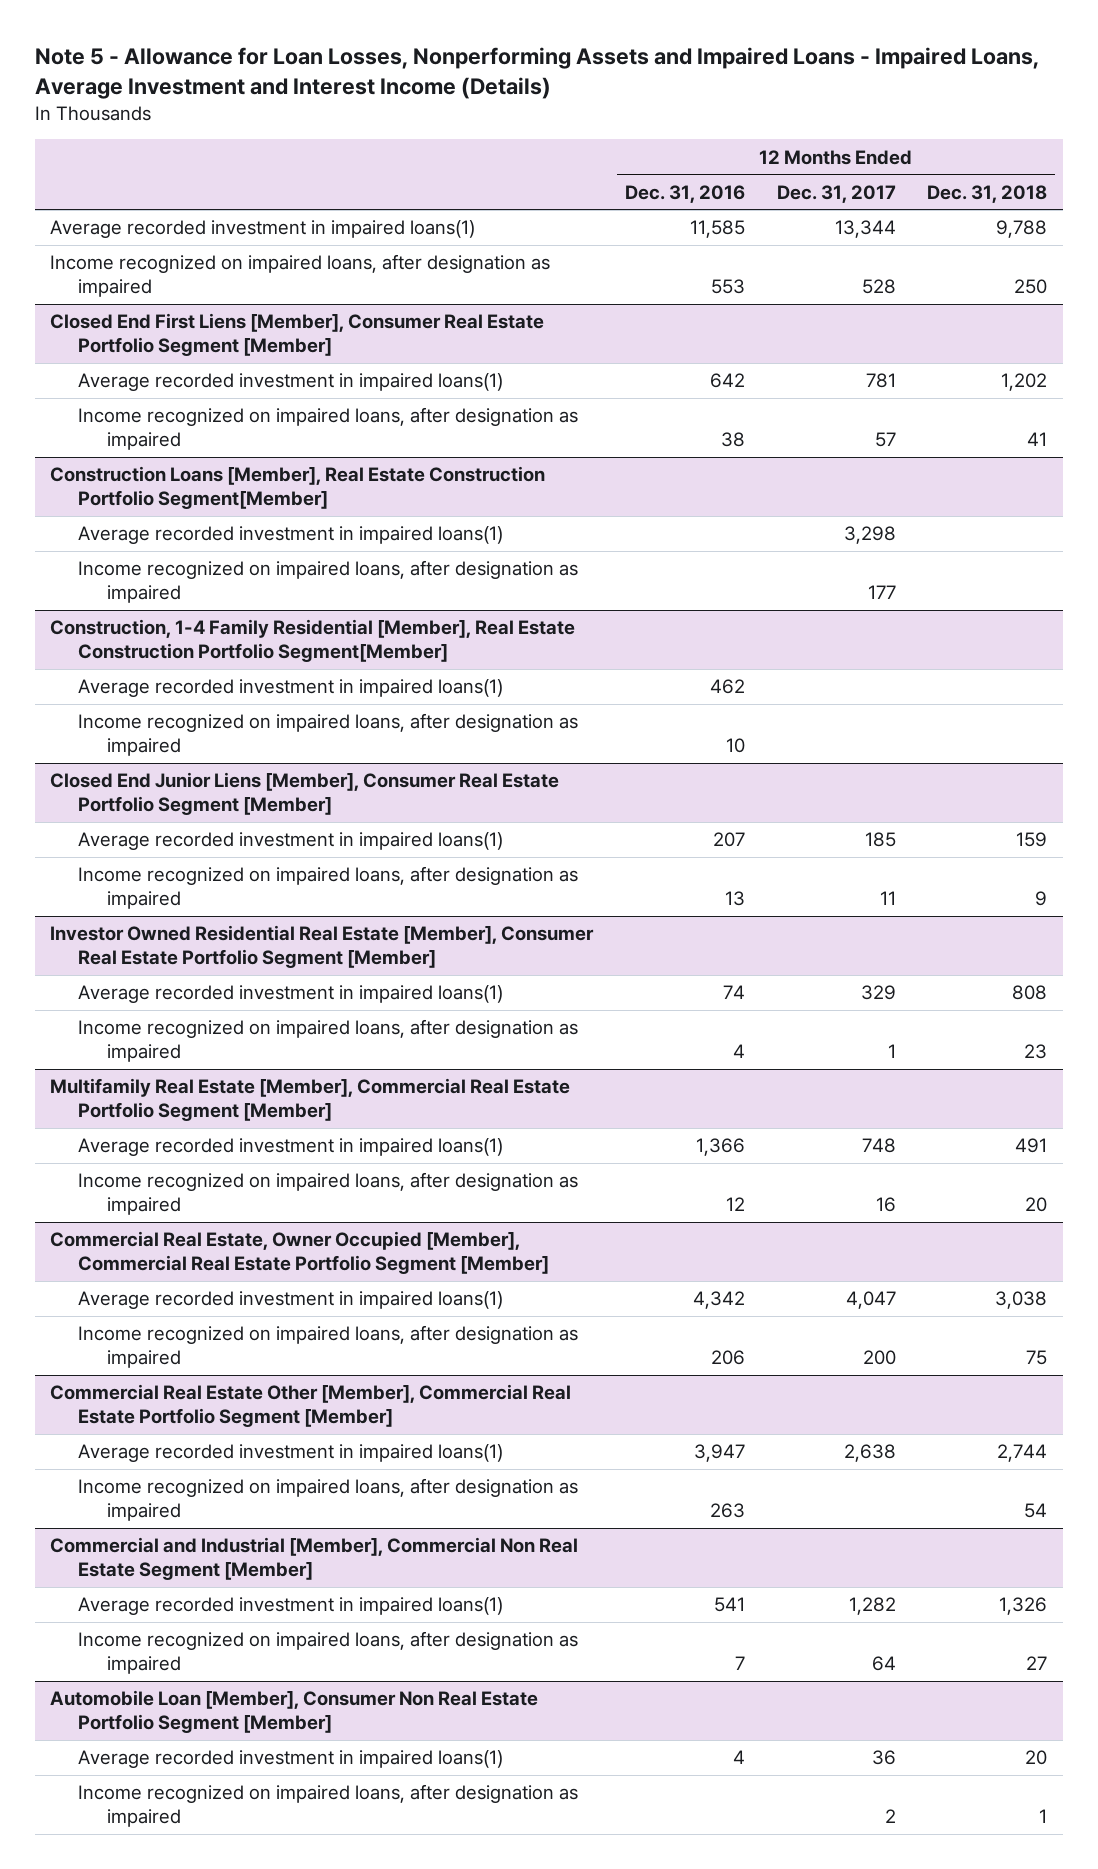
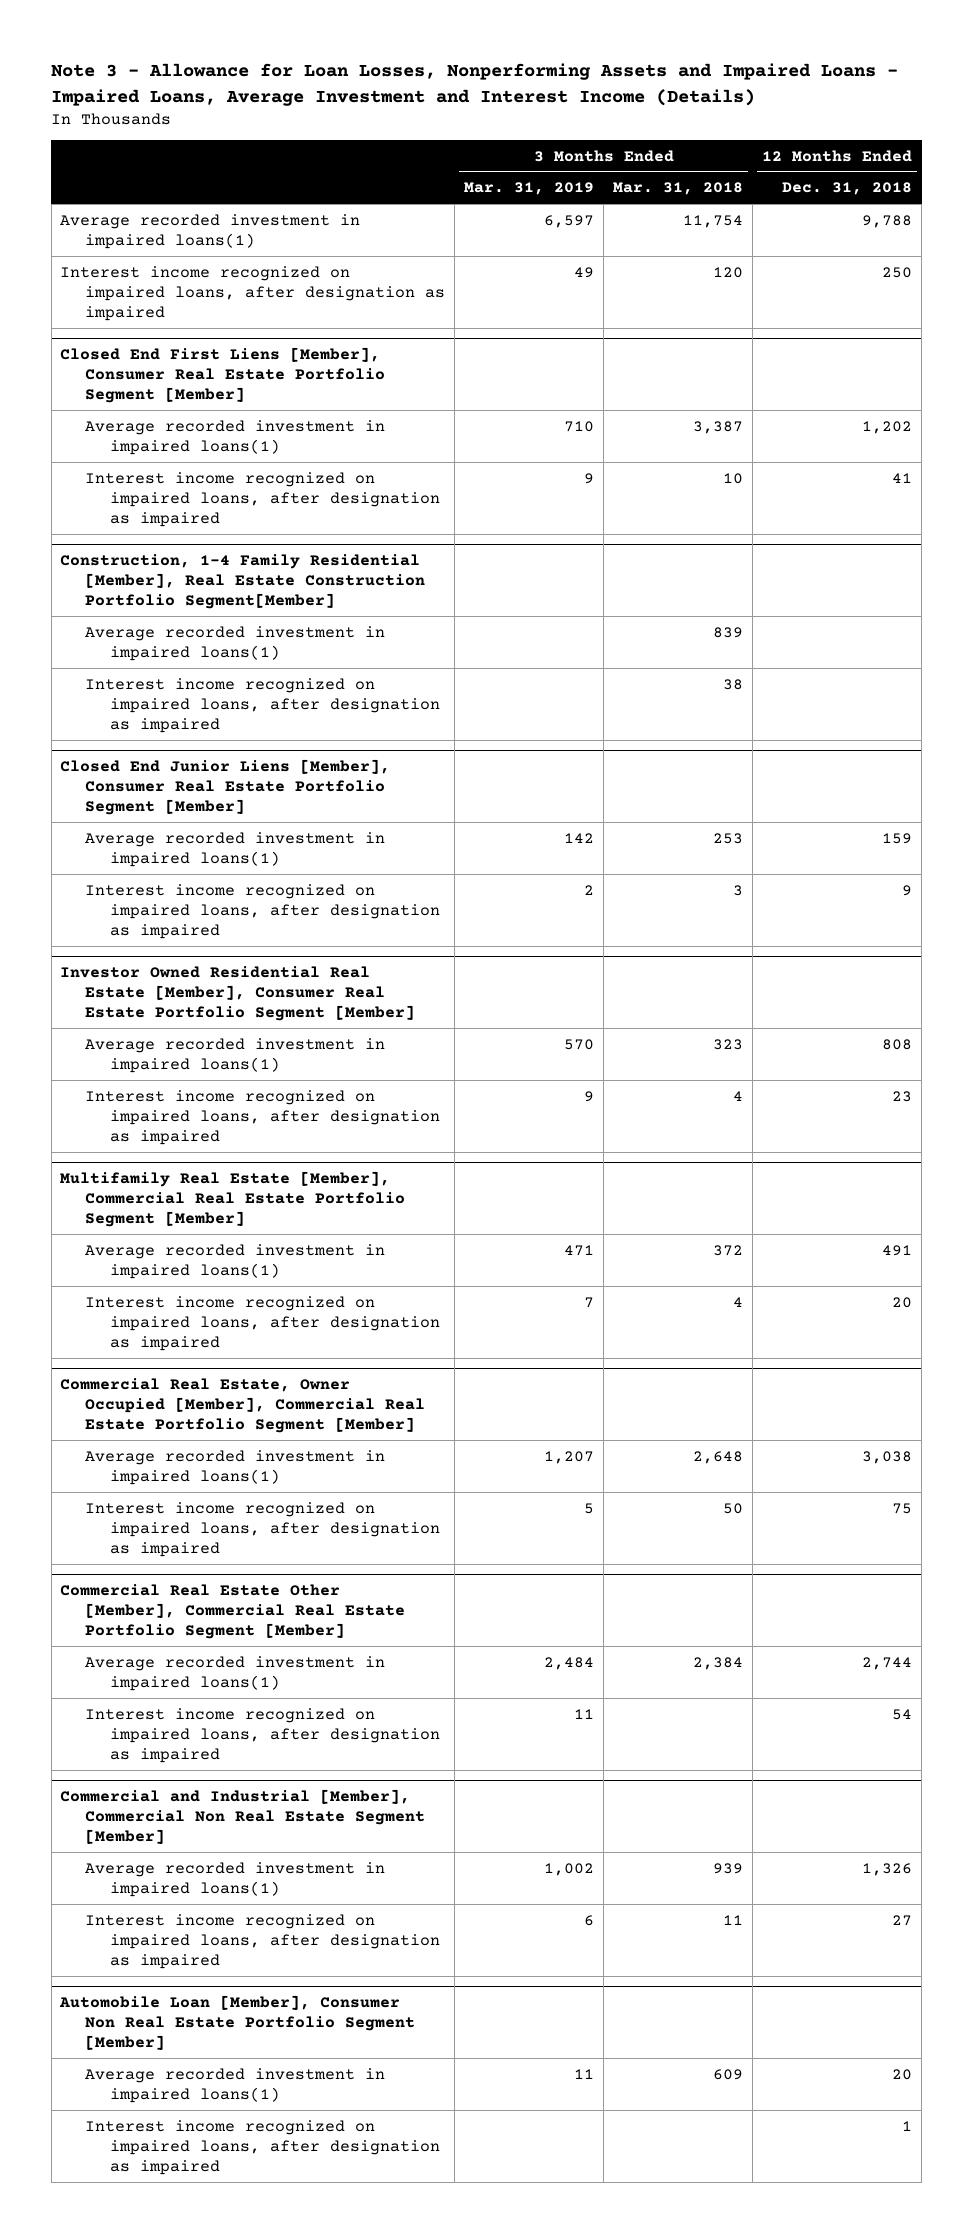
- Note 5 - Allowance for Loan Losses, Nonperforming Assets and Impaired Loans - Impaired Loans, Average Investment and Interest Income (Details)
+ Note 3 - Allowance for Loan Losses, Nonperforming Assets and Impaired Loans - Impaired Loans, Average Investment and Interest Income (Details)
- | 12 Months Ended Dec. 31, 2016 | 12 Months Ended Dec. 31, 2017 | 12 Months Ended Dec. 31, 2018
+ | 3 Months Ended Mar. 31, 2019 | 3 Months Ended Mar. 31, 2018 | 12 Months Ended Dec. 31, 2018
- Income recognized on impaired loans, after designation as impaired | 553 | 528 | 250
+ Interest income recognized on impaired loans, after designation as impaired | 49 | 120 | 250
@ Closed End First Liens [Member], Consumer Real Estate Portfolio Segment [Member]
- Income recognized on impaired loans, after designation as impaired | 38 | 57 | 41
- Construction Loans [Member], Real Estate Construction Portfolio Segment[Member]
- Average recorded investment in impaired loans(1) | | 3,298 |
- Income recognized on impaired loans, after designation as impaired | | 177 |
@ Closed End First Liens [Member], Consumer Real Estate Portfolio Segment [Member]
+ Interest income recognized on impaired loans, after designation as impaired | 9 | 10 | 41
@ Construction, 1-4 Family Residential [Member], Real Estate Construction Portfolio Segment[Member]
- Income recognized on impaired loans, after designation as impaired | 10 | |
+ Interest income recognized on impaired loans, after designation as impaired | | 38 |
@ Closed End Junior Liens [Member], Consumer Real Estate Portfolio Segment [Member]
- Income recognized on impaired loans, after designation as impaired | 13 | 11 | 9
+ Interest income recognized on impaired loans, after designation as impaired | 2 | 3 | 9
@ Investor Owned Residential Real Estate [Member], Consumer Real Estate Portfolio Segment [Member]
- Income recognized on impaired loans, after designation as impaired | 4 | 1 | 23
+ Interest income recognized on impaired loans, after designation as impaired | 9 | 4 | 23
@ Multifamily Real Estate [Member], Commercial Real Estate Portfolio Segment [Member]
- Income recognized on impaired loans, after designation as impaired | 12 | 16 | 20
+ Interest income recognized on impaired loans, after designation as impaired | 7 | 4 | 20
@ Commercial Real Estate, Owner Occupied [Member], Commercial Real Estate Portfolio Segment [Member]
- Income recognized on impaired loans, after designation as impaired | 206 | 200 | 75
+ Interest income recognized on impaired loans, after designation as impaired | 5 | 50 | 75
@ Commercial Real Estate Other [Member], Commercial Real Estate Portfolio Segment [Member]
- Income recognized on impaired loans, after designation as impaired | 263 | | 54
+ Interest income recognized on impaired loans, after designation as impaired | 11 | | 54
@ Commercial and Industrial [Member], Commercial Non Real Estate Segment [Member]
- Income recognized on impaired loans, after designation as impaired | 7 | 64 | 27
+ Interest income recognized on impaired loans, after designation as impaired | 6 | 11 | 27
@ Automobile Loan [Member], Consumer Non Real Estate Portfolio Segment [Member]
- Income recognized on impaired loans, after designation as impaired | | 2 | 1
+ Interest income recognized on impaired loans, after designation as impaired | | | 1

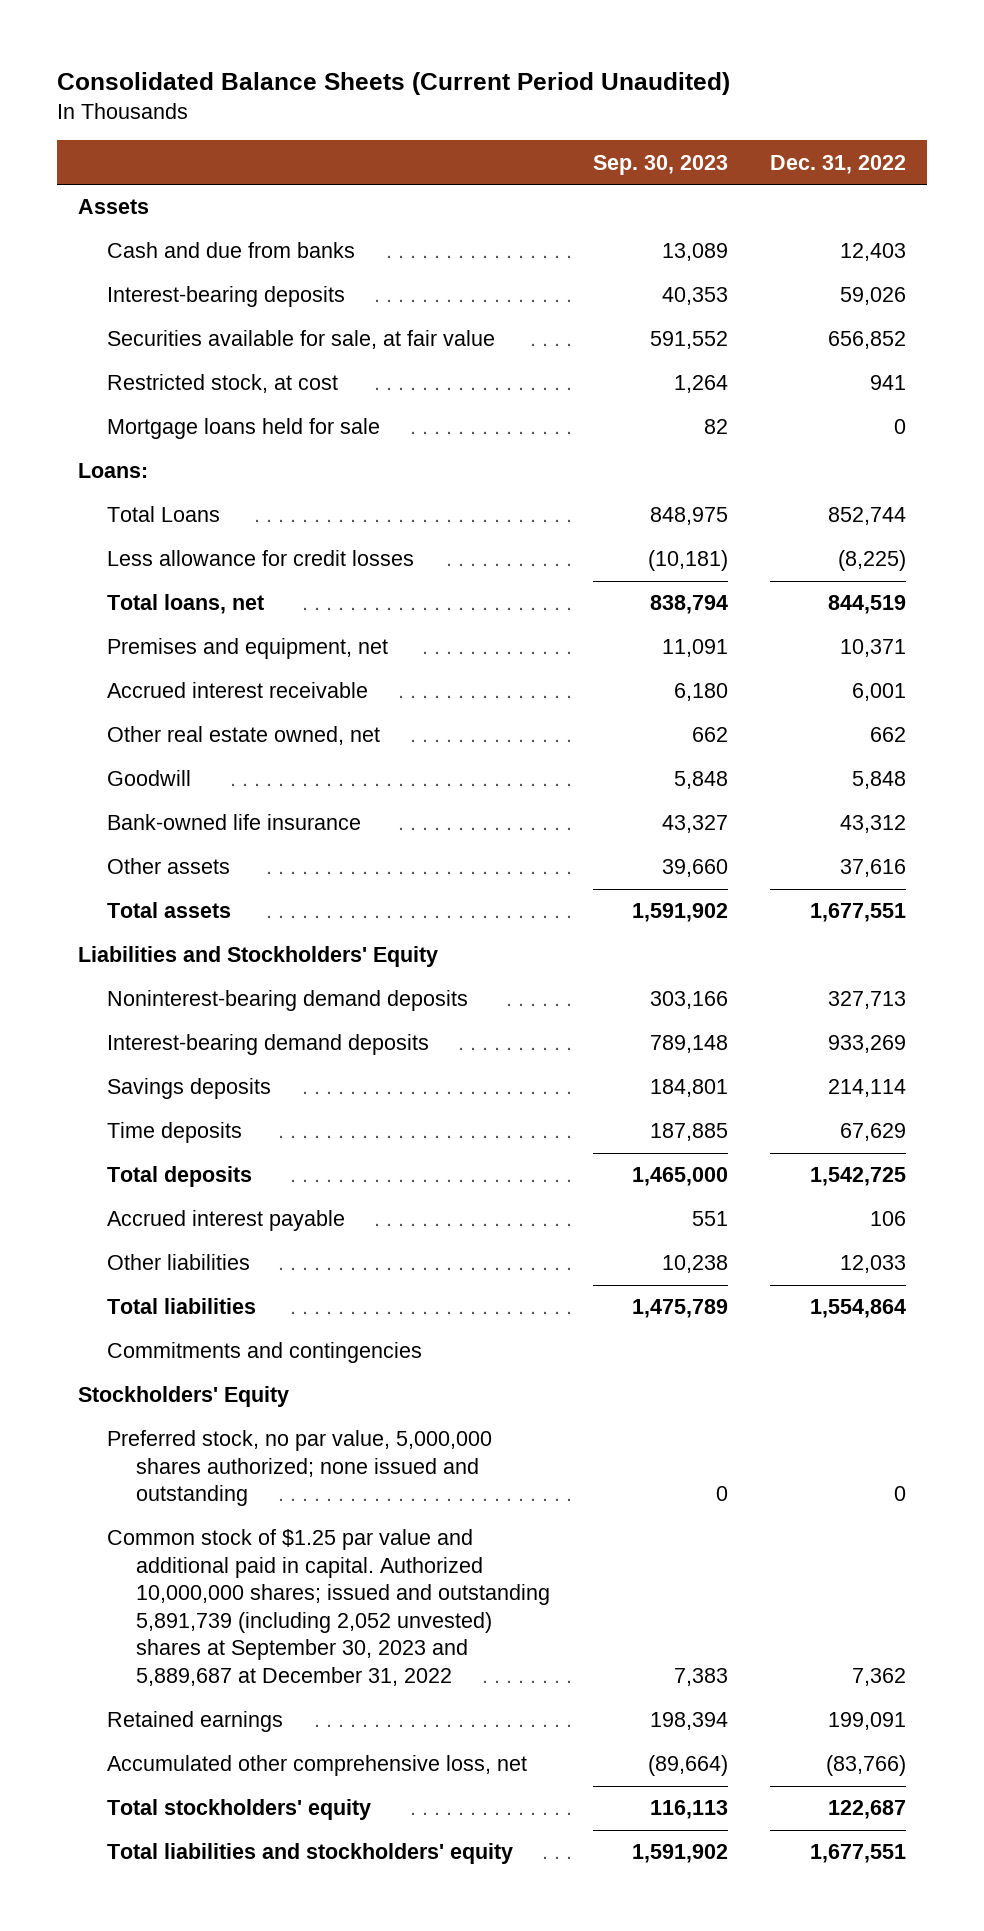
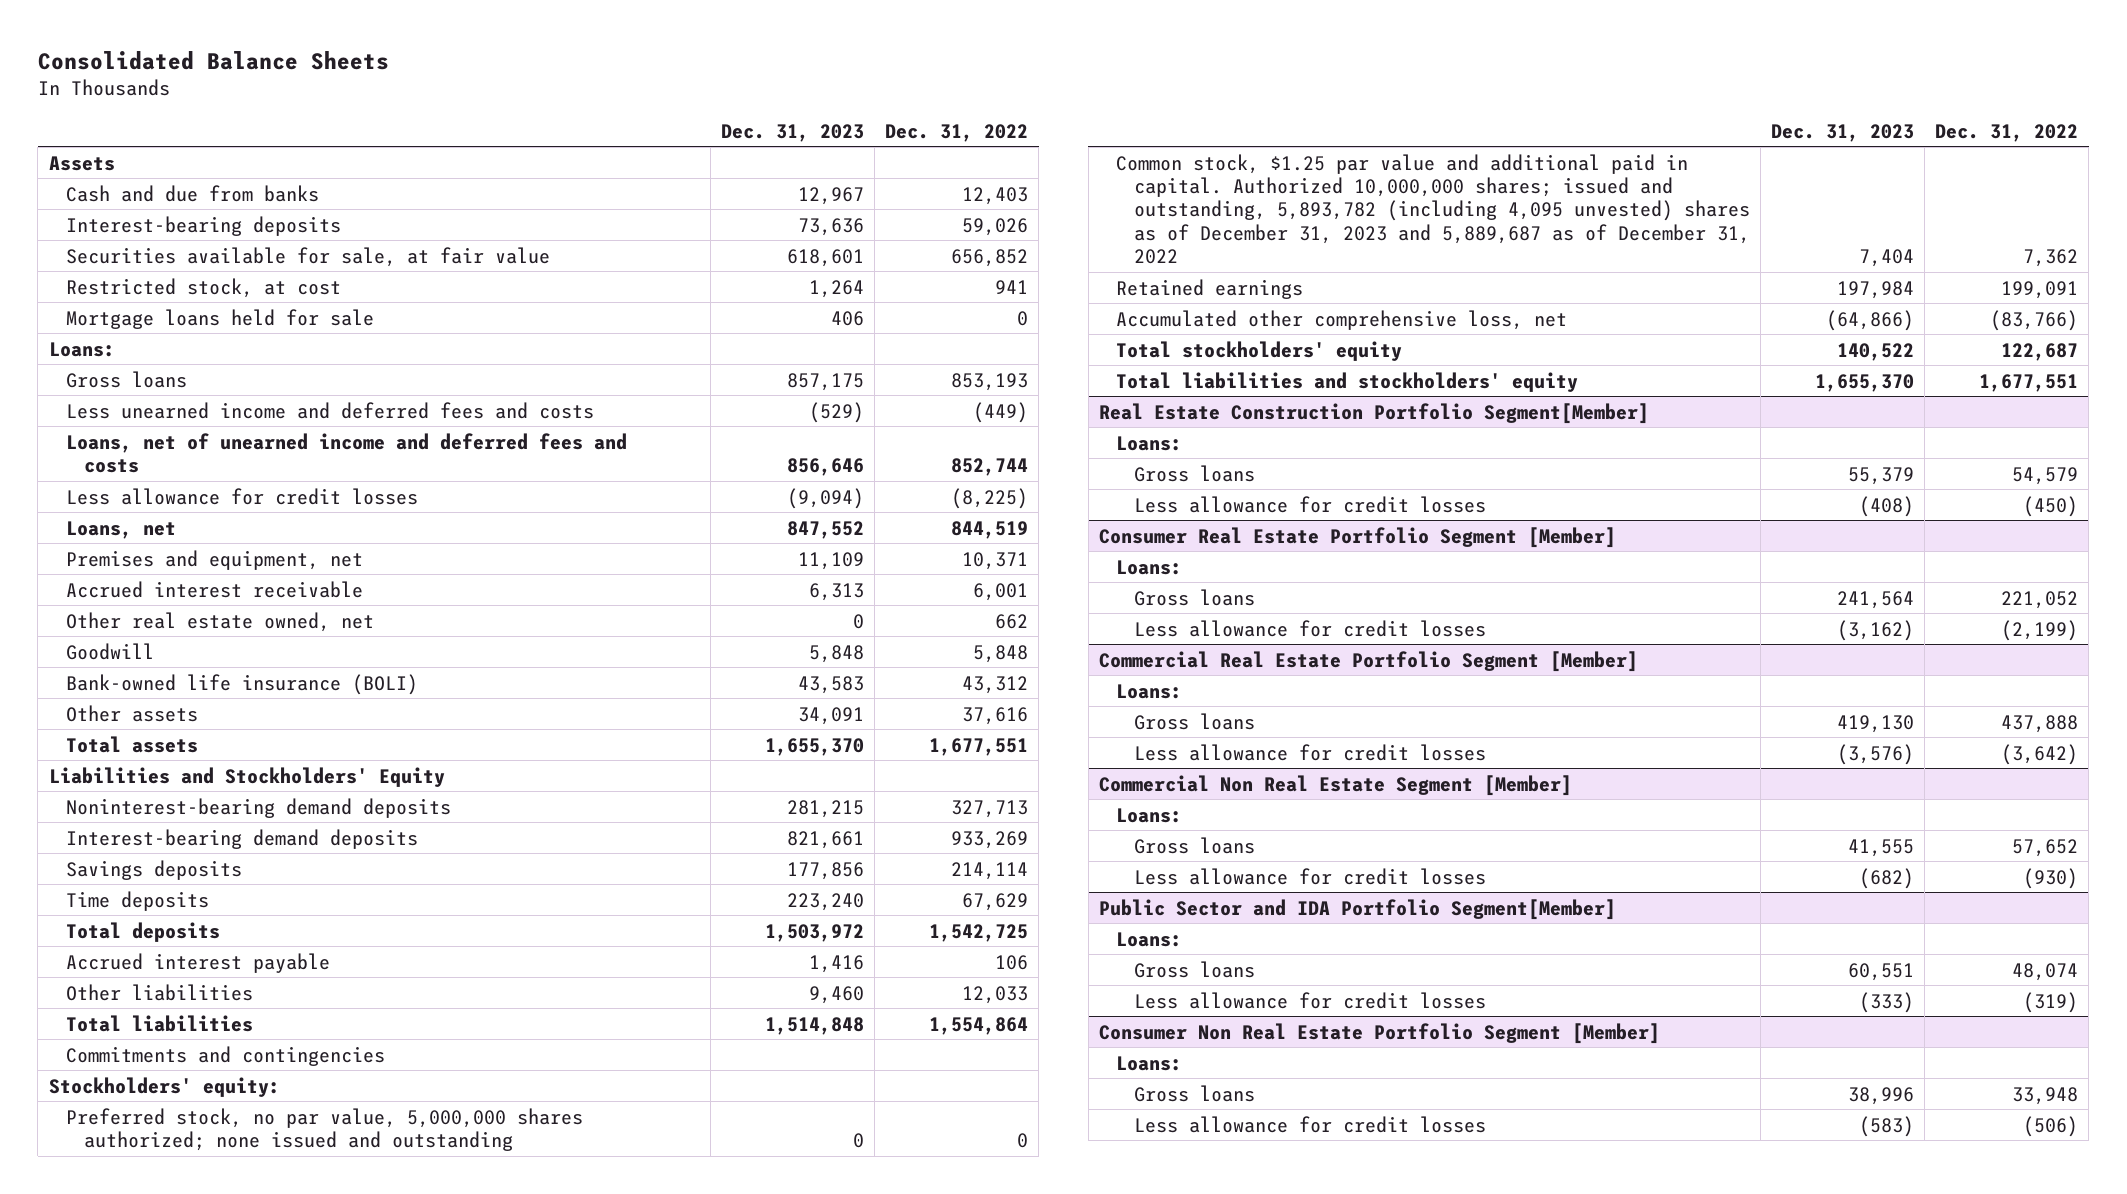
- Consolidated Balance Sheets (Current Period Unaudited)
+ Consolidated Balance Sheets
- | Sep. 30, 2023 | Dec. 31, 2022
+ | Dec. 31, 2023 | Dec. 31, 2022
- Total Loans | 848,975 | 852,744
+ Gross loans | 857,175 | 853,193
+ Less unearned income and deferred fees and costs | (529) | (449)
+ Loans, net of unearned income and deferred fees and costs | 856,646 | 852,744
- Total loans, net | 838,794 | 844,519
+ Loans, net | 847,552 | 844,519
- Bank-owned life insurance | 43,327 | 43,312
+ Bank-owned life insurance (BOLI) | 43,583 | 43,312
- Stockholders' Equity
+ Stockholders' equity:
- Common stock of $1.25 par value and additional paid in capital. Authorized 10,000,000 shares; issued and outstanding 5,891,739 (including 2,052 unvested) shares at September 30, 2023 and 5,889,687 at December 31, 2022 | 7,383 | 7,362
+ Common stock, $1.25 par value and additional paid in capital. Authorized 10,000,000 shares; issued and outstanding, 5,893,782 (including 4,095 unvested) shares as of December 31, 2023 and 5,889,687 as of December 31, 2022 | 7,404 | 7,362
+ Real Estate Construction Portfolio Segment[Member]
+ Loans:
+ Gross loans | 55,379 | 54,579
+ Less allowance for credit losses | (408) | (450)
+ Consumer Real Estate Portfolio Segment [Member]
+ Loans:
+ Gross loans | 241,564 | 221,052
+ Less allowance for credit losses | (3,162) | (2,199)
+ Commercial Real Estate Portfolio Segment [Member]
+ Loans:
+ Gross loans | 419,130 | 437,888
+ Less allowance for credit losses | (3,576) | (3,642)
+ Commercial Non Real Estate Segment [Member]
+ Loans:
+ Gross loans | 41,555 | 57,652
+ Less allowance for credit losses | (682) | (930)
+ Public Sector and IDA Portfolio Segment[Member]
+ Loans:
+ Gross loans | 60,551 | 48,074
+ Less allowance for credit losses | (333) | (319)
+ Consumer Non Real Estate Portfolio Segment [Member]
+ Loans:
+ Gross loans | 38,996 | 33,948
+ Less allowance for credit losses | (583) | (506)

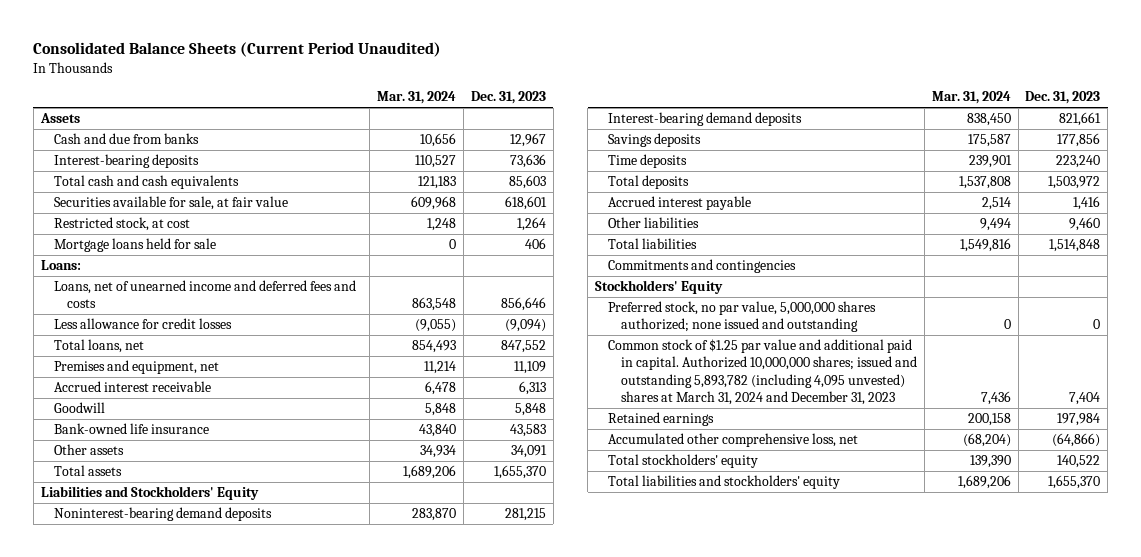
- Consolidated Balance Sheets
+ Consolidated Balance Sheets (Current Period Unaudited)
- | Dec. 31, 2023 | Dec. 31, 2022
+ | Mar. 31, 2024 | Dec. 31, 2023
+ Total cash and cash equivalents | 121,183 | 85,603
- Gross loans | 857,175 | 853,193
- Less unearned income and deferred fees and costs | (529) | (449)
- Loans, net | 847,552 | 844,519
+ Total loans, net | 854,493 | 847,552
- Other real estate owned, net | 0 | 662
- Bank-owned life insurance (BOLI) | 43,583 | 43,312
+ Bank-owned life insurance | 43,840 | 43,583
- Stockholders' equity:
+ Stockholders' Equity
- Common stock, $1.25 par value and additional paid in capital. Authorized 10,000,000 shares; issued and outstanding, 5,893,782 (including 4,095 unvested) shares as of December 31, 2023 and 5,889,687 as of December 31, 2022 | 7,404 | 7,362
+ Common stock of $1.25 par value and additional paid in capital. Authorized 10,000,000 shares; issued and outstanding 5,893,782 (including 4,095 unvested) shares at March 31, 2024 and December 31, 2023 | 7,436 | 7,404
- Real Estate Construction Portfolio Segment[Member]
- Loans:
- Gross loans | 55,379 | 54,579
- Less allowance for credit losses | (408) | (450)
- Consumer Real Estate Portfolio Segment [Member]
- Loans:
- Gross loans | 241,564 | 221,052
- Less allowance for credit losses | (3,162) | (2,199)
- Commercial Real Estate Portfolio Segment [Member]
- Loans:
- Gross loans | 419,130 | 437,888
- Less allowance for credit losses | (3,576) | (3,642)
- Commercial Non Real Estate Segment [Member]
- Loans:
- Gross loans | 41,555 | 57,652
- Less allowance for credit losses | (682) | (930)
- Public Sector and IDA Portfolio Segment[Member]
- Loans:
- Gross loans | 60,551 | 48,074
- Less allowance for credit losses | (333) | (319)
- Consumer Non Real Estate Portfolio Segment [Member]
- Loans:
- Gross loans | 38,996 | 33,948
- Less allowance for credit losses | (583) | (506)

